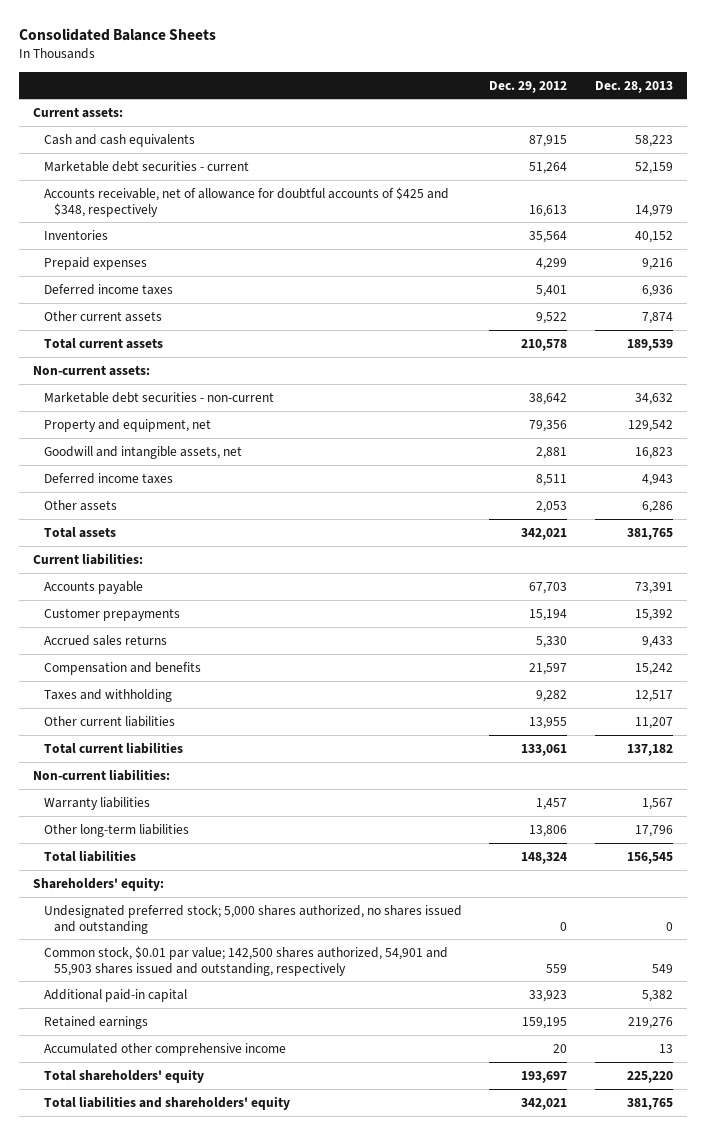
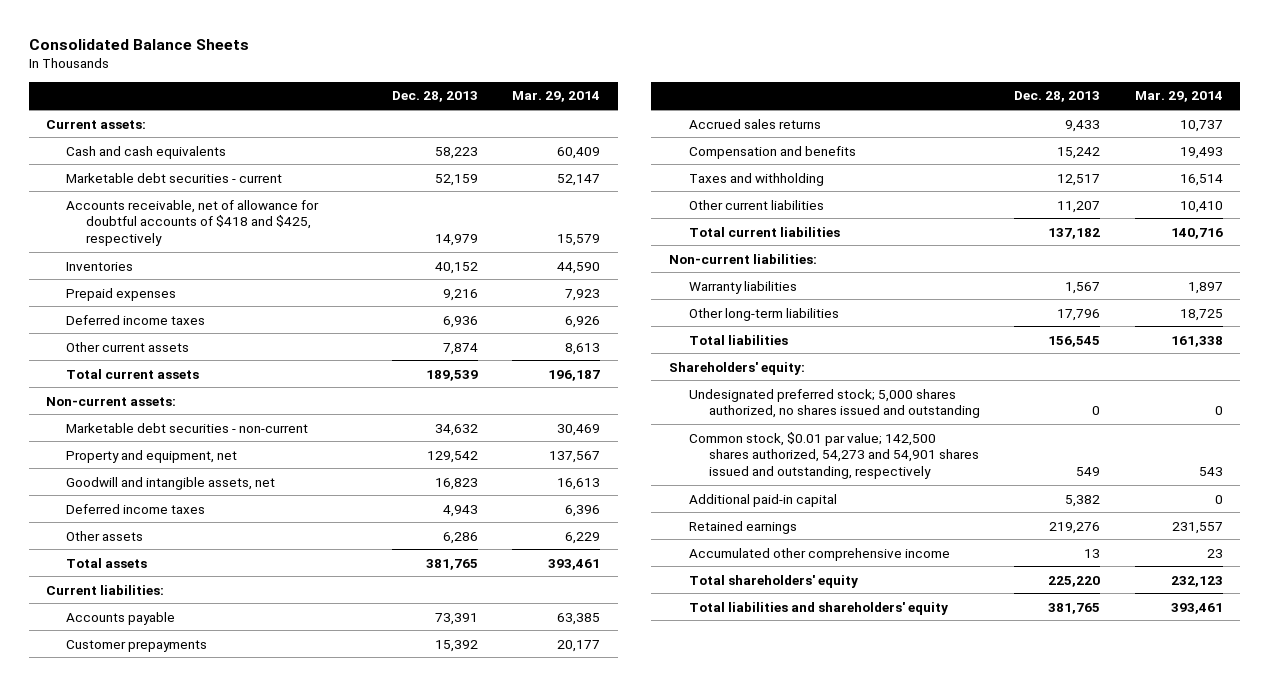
- | Dec. 29, 2012 | Dec. 28, 2013
+ | Dec. 28, 2013 | Mar. 29, 2014
- Accounts receivable, net of allowance for doubtful accounts of $425 and $348, respectively | 16,613 | 14,979
+ Accounts receivable, net of allowance for doubtful accounts of $418 and $425, respectively | 14,979 | 15,579
- Common stock, $0.01 par value; 142,500 shares authorized, 54,901 and 55,903 shares issued and outstanding, respectively | 559 | 549
+ Common stock, $0.01 par value; 142,500 shares authorized, 54,273 and 54,901 shares issued and outstanding, respectively | 549 | 543

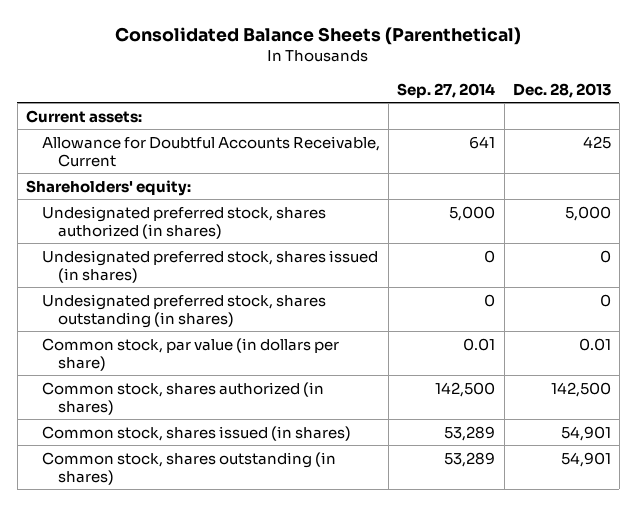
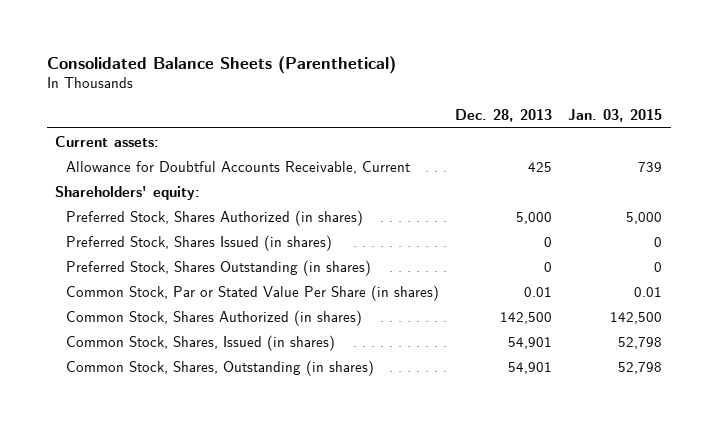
- | Sep. 27, 2014 | Dec. 28, 2013
+ | Dec. 28, 2013 | Jan. 03, 2015
- Undesignated preferred stock, shares authorized (in shares) | 5,000 | 5,000
- Undesignated preferred stock, shares issued (in shares) | 0 | 0
- Undesignated preferred stock, shares outstanding (in shares) | 0 | 0
- Common stock, par value (in dollars per share) | 0.01 | 0.01
- Common stock, shares authorized (in shares) | 142,500 | 142,500
- Common stock, shares issued (in shares) | 53,289 | 54,901
- Common stock, shares outstanding (in shares) | 53,289 | 54,901
+ Preferred Stock, Shares Authorized (in shares) | 5,000 | 5,000
+ Preferred Stock, Shares Issued (in shares) | 0 | 0
+ Preferred Stock, Shares Outstanding (in shares) | 0 | 0
+ Common Stock, Par or Stated Value Per Share (in shares) | 0.01 | 0.01
+ Common Stock, Shares Authorized (in shares) | 142,500 | 142,500
+ Common Stock, Shares, Issued (in shares) | 54,901 | 52,798
+ Common Stock, Shares, Outstanding (in shares) | 54,901 | 52,798

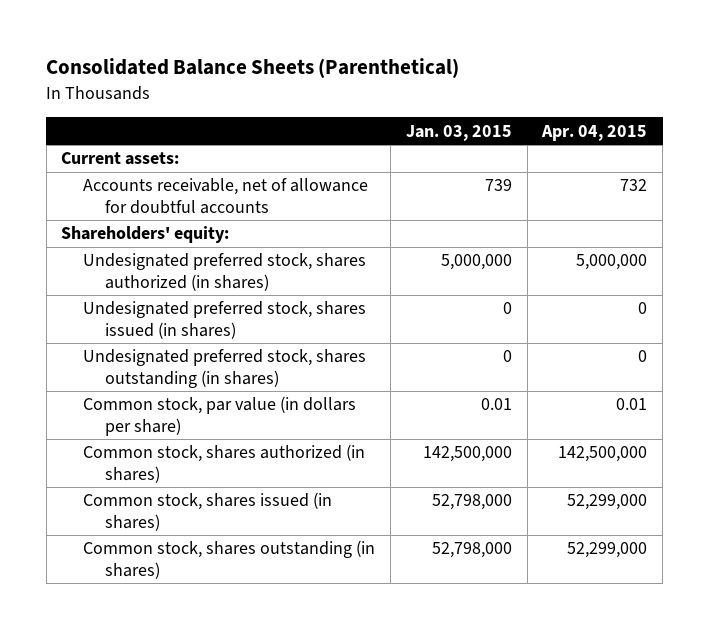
- | Dec. 28, 2013 | Jan. 03, 2015
+ | Jan. 03, 2015 | Apr. 04, 2015
- Allowance for Doubtful Accounts Receivable, Current | 425 | 739
+ Accounts receivable, net of allowance for doubtful accounts | 739 | 732
- Preferred Stock, Shares Authorized (in shares) | 5,000 | 5,000
- Preferred Stock, Shares Issued (in shares) | 0 | 0
- Preferred Stock, Shares Outstanding (in shares) | 0 | 0
- Common Stock, Par or Stated Value Per Share (in shares) | 0.01 | 0.01
- Common Stock, Shares Authorized (in shares) | 142,500 | 142,500
- Common Stock, Shares, Issued (in shares) | 54,901 | 52,798
- Common Stock, Shares, Outstanding (in shares) | 54,901 | 52,798
+ Undesignated preferred stock, shares authorized (in shares) | 5,000,000 | 5,000,000
+ Undesignated preferred stock, shares issued (in shares) | 0 | 0
+ Undesignated preferred stock, shares outstanding (in shares) | 0 | 0
+ Common stock, par value (in dollars per share) | 0.01 | 0.01
+ Common stock, shares authorized (in shares) | 142,500,000 | 142,500,000
+ Common stock, shares issued (in shares) | 52,798,000 | 52,299,000
+ Common stock, shares outstanding (in shares) | 52,798,000 | 52,299,000

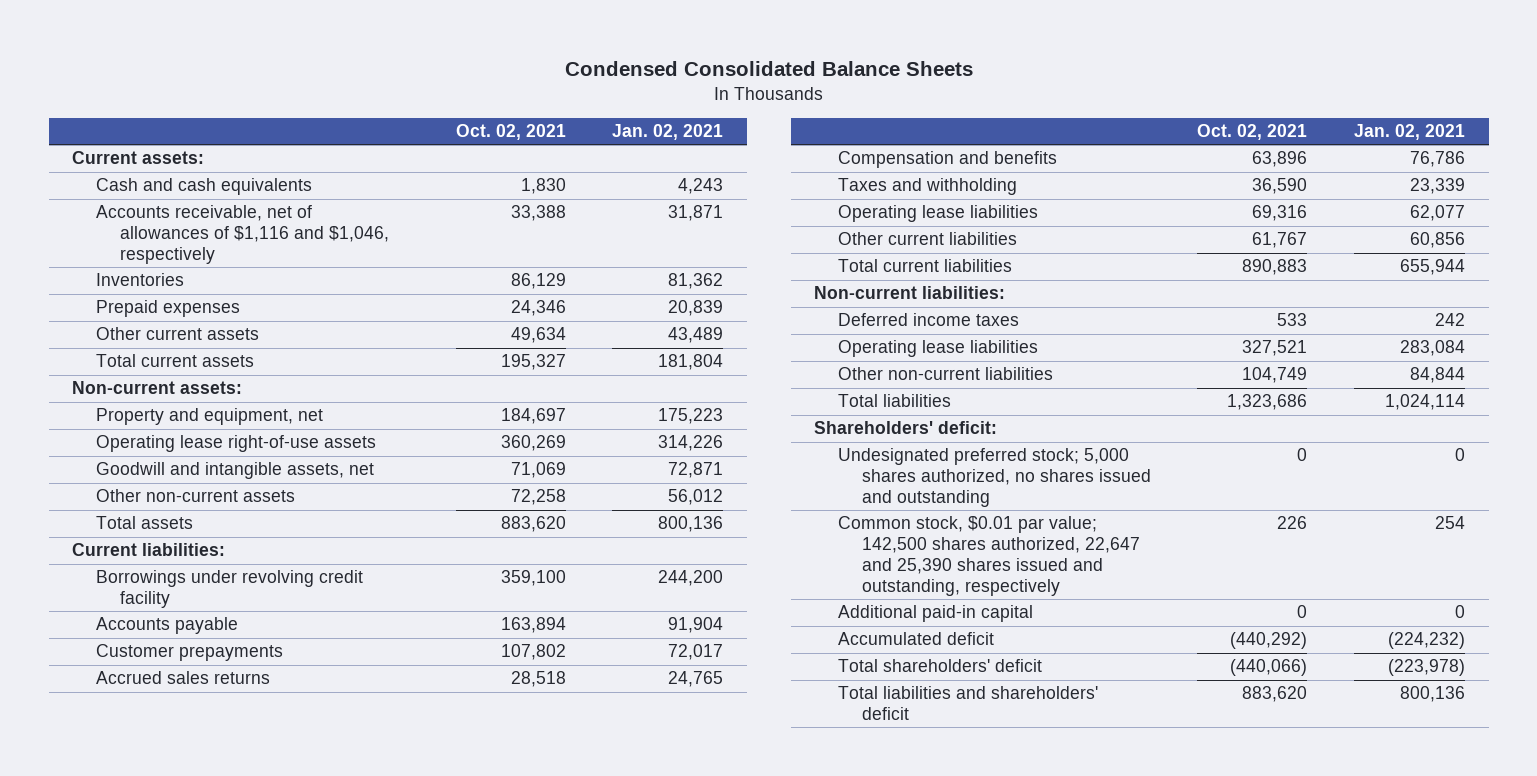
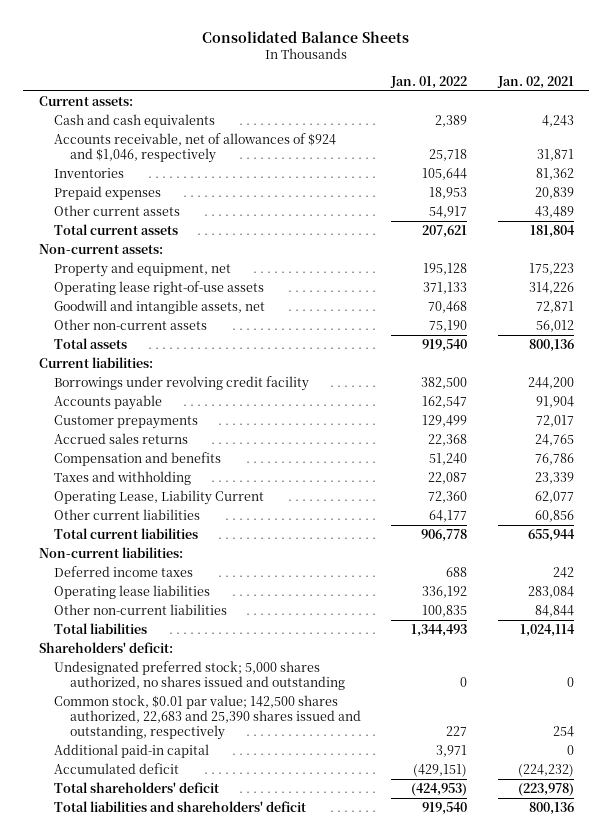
- Condensed Consolidated Balance Sheets
+ Consolidated Balance Sheets
- | Oct. 02, 2021 | Jan. 02, 2021
+ | Jan. 01, 2022 | Jan. 02, 2021
- Accounts receivable, net of allowances of $1,116 and $1,046, respectively | 33,388 | 31,871
+ Accounts receivable, net of allowances of $924 and $1,046, respectively | 25,718 | 31,871
- Operating lease liabilities | 69,316 | 62,077
+ Operating Lease, Liability Current | 72,360 | 62,077
- Common stock, $0.01 par value; 142,500 shares authorized, 22,647 and 25,390 shares issued and outstanding, respectively | 226 | 254
+ Common stock, $0.01 par value; 142,500 shares authorized, 22,683 and 25,390 shares issued and outstanding, respectively | 227 | 254

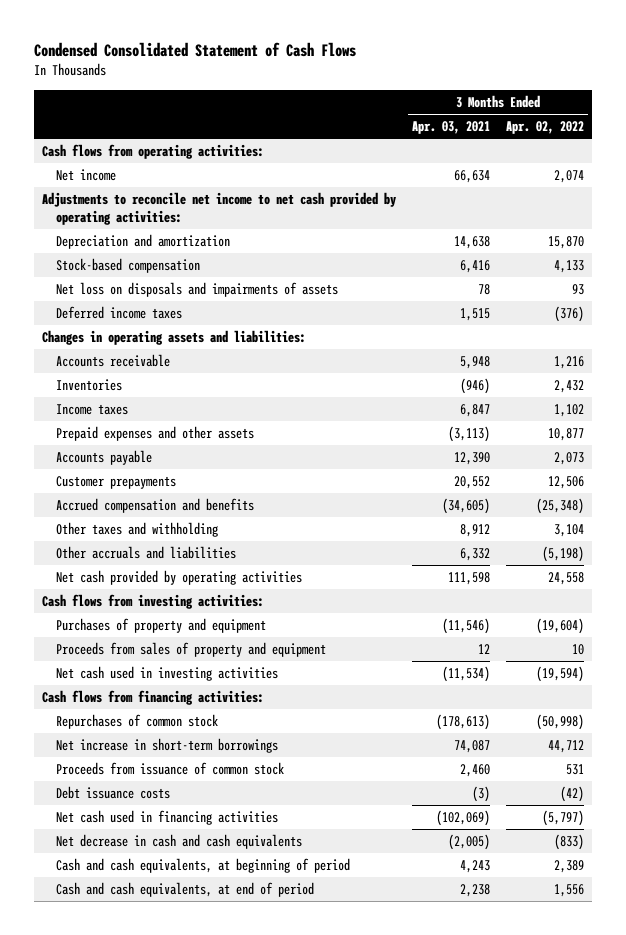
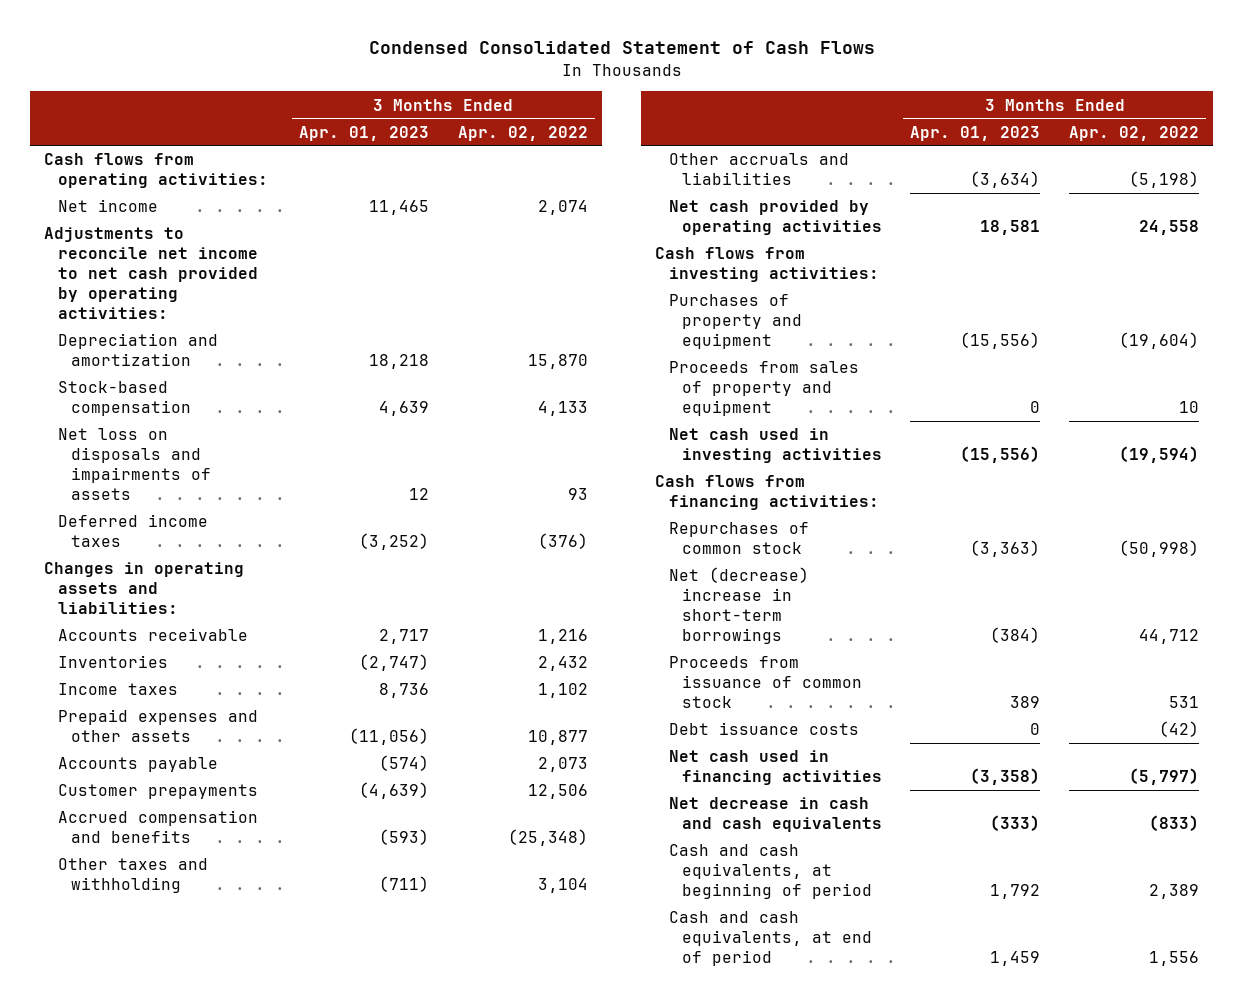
- | 3 Months Ended Apr. 03, 2021 | 3 Months Ended Apr. 02, 2022
+ | 3 Months Ended Apr. 01, 2023 | 3 Months Ended Apr. 02, 2022
- Net increase in short-term borrowings | 74,087 | 44,712
+ Net (decrease) increase in short-term borrowings | (384) | 44,712

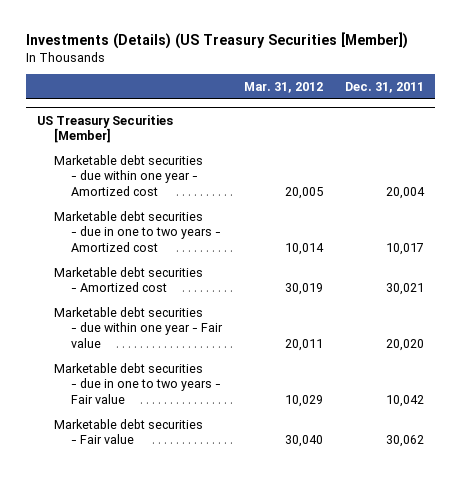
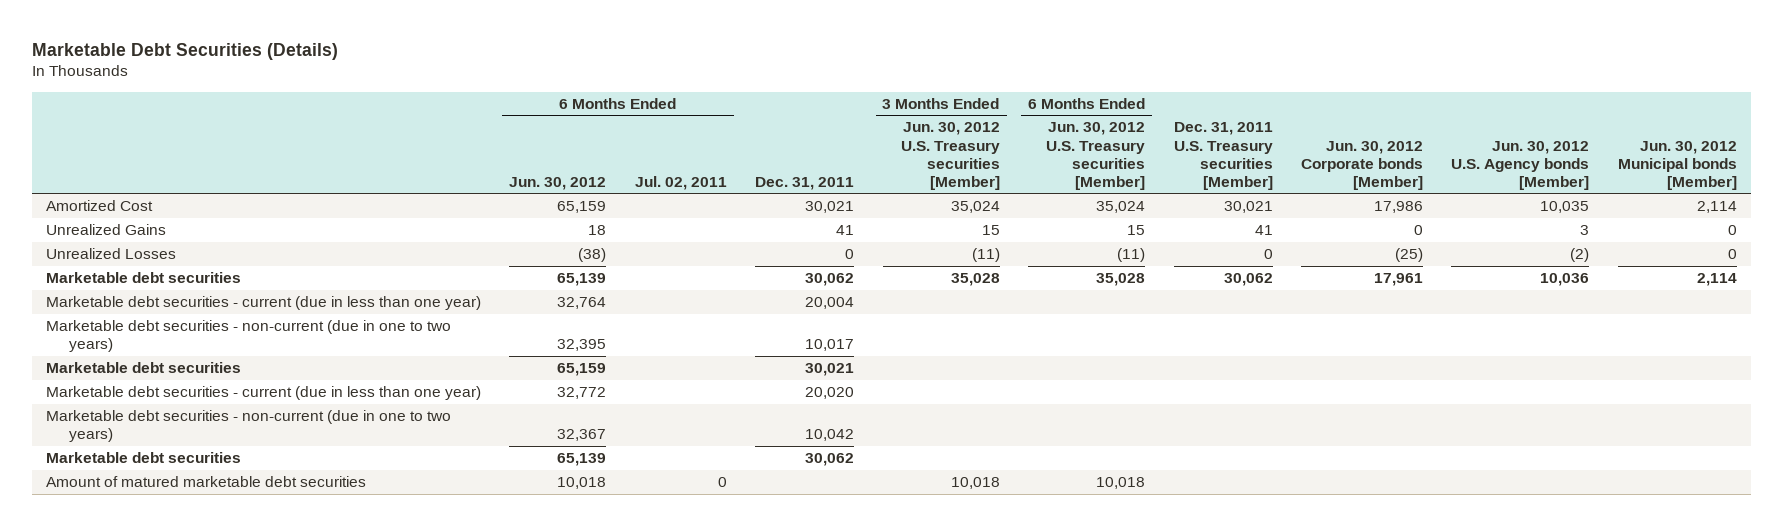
- Investments (Details) (US Treasury Securities [Member])
+ Marketable Debt Securities (Details)
- | Mar. 31, 2012 | Dec. 31, 2011
+ | 6 Months Ended Jun. 30, 2012 | 6 Months Ended Jul. 02, 2011 | Dec. 31, 2011 | 3 Months Ended Jun. 30, 2012 U.S. Treasury securities [Member] | 6 Months Ended Jun. 30, 2012 U.S. Treasury securities [Member] | Dec. 31, 2011 U.S. Treasury securities [Member] | Jun. 30, 2012 Corporate bonds [Member] | Jun. 30, 2012 U.S. Agency bonds [Member] | Jun. 30, 2012 Municipal bonds [Member]
- US Treasury Securities [Member]
- Marketable debt securities - due within one year - Amortized cost | 20,005 | 20,004
- Marketable debt securities - due in one to two years - Amortized cost | 10,014 | 10,017
- Marketable debt securities - Amortized cost | 30,019 | 30,021
- Marketable debt securities - due within one year - Fair value | 20,011 | 20,020
- Marketable debt securities - due in one to two years - Fair value | 10,029 | 10,042
- Marketable debt securities - Fair value | 30,040 | 30,062
+ Amortized Cost | 65,159 | | 30,021 | 35,024 | 35,024 | 30,021 | 17,986 | 10,035 | 2,114
+ Unrealized Gains | 18 | | 41 | 15 | 15 | 41 | 0 | 3 | 0
+ Unrealized Losses | (38) | | 0 | (11) | (11) | 0 | (25) | (2) | 0
+ Marketable debt securities | 65,139 | | 30,062 | 35,028 | 35,028 | 30,062 | 17,961 | 10,036 | 2,114
+ Marketable debt securities - current (due in less than one year) | 32,764 | | 20,004 | | | | | |
+ Marketable debt securities - non-current (due in one to two years) | 32,395 | | 10,017 | | | | | |
+ Marketable debt securities | 65,159 | | 30,021 | | | | | |
+ Marketable debt securities - current (due in less than one year) | 32,772 | | 20,020 | | | | | |
+ Marketable debt securities - non-current (due in one to two years) | 32,367 | | 10,042 | | | | | |
+ Marketable debt securities | 65,139 | | 30,062 | | | | | |
+ Amount of matured marketable debt securities | 10,018 | 0 | | 10,018 | 10,018 | | | |

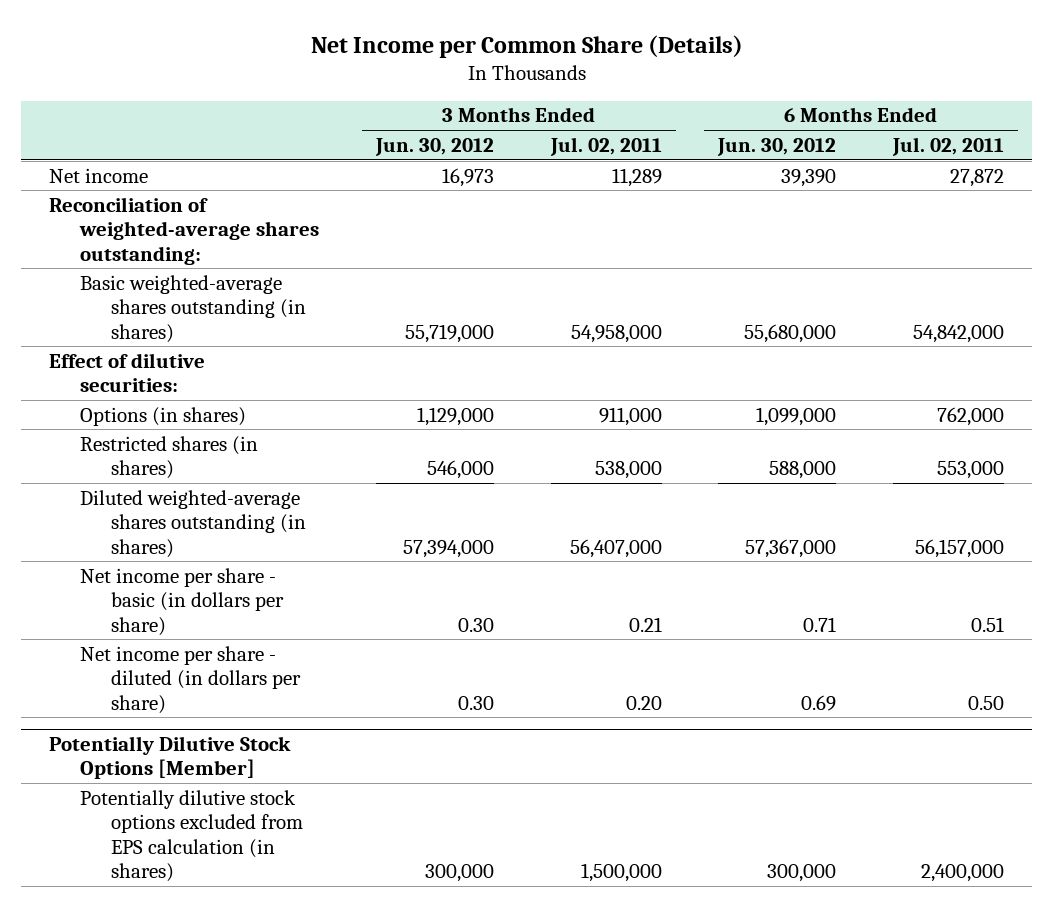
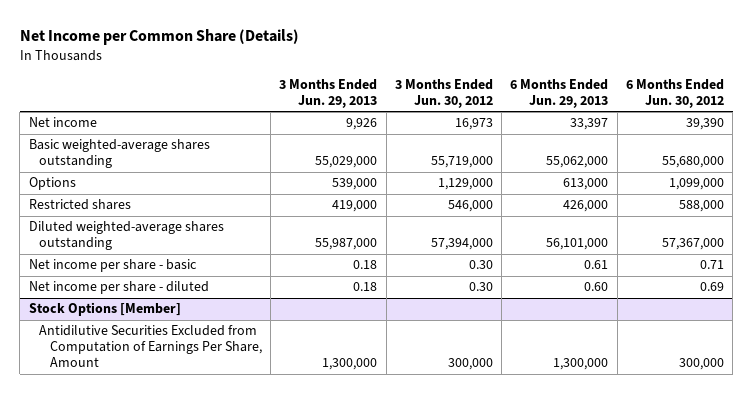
- | 3 Months Ended Jun. 30, 2012 | 3 Months Ended Jul. 02, 2011 | 6 Months Ended Jun. 30, 2012 | 6 Months Ended Jul. 02, 2011
+ | 3 Months Ended Jun. 29, 2013 | 3 Months Ended Jun. 30, 2012 | 6 Months Ended Jun. 29, 2013 | 6 Months Ended Jun. 30, 2012
- Reconciliation of weighted-average shares outstanding:
- Basic weighted-average shares outstanding (in shares) | 55,719,000 | 54,958,000 | 55,680,000 | 54,842,000
- Effect of dilutive securities:
- Options (in shares) | 1,129,000 | 911,000 | 1,099,000 | 762,000
- Restricted shares (in shares) | 546,000 | 538,000 | 588,000 | 553,000
- Diluted weighted-average shares outstanding (in shares) | 57,394,000 | 56,407,000 | 57,367,000 | 56,157,000
- Net income per share - basic (in dollars per share) | 0.30 | 0.21 | 0.71 | 0.51
- Net income per share - diluted (in dollars per share) | 0.30 | 0.20 | 0.69 | 0.50
- Potentially Dilutive Stock Options [Member]
- Potentially dilutive stock options excluded from EPS calculation (in shares) | 300,000 | 1,500,000 | 300,000 | 2,400,000
+ Basic weighted-average shares outstanding | 55,029,000 | 55,719,000 | 55,062,000 | 55,680,000
+ Options | 539,000 | 1,129,000 | 613,000 | 1,099,000
+ Restricted shares | 419,000 | 546,000 | 426,000 | 588,000
+ Diluted weighted-average shares outstanding | 55,987,000 | 57,394,000 | 56,101,000 | 57,367,000
+ Net income per share - basic | 0.18 | 0.30 | 0.61 | 0.71
+ Net income per share - diluted | 0.18 | 0.30 | 0.60 | 0.69
+ Stock Options [Member]
+ Antidilutive Securities Excluded from Computation of Earnings Per Share, Amount | 1,300,000 | 300,000 | 1,300,000 | 300,000

